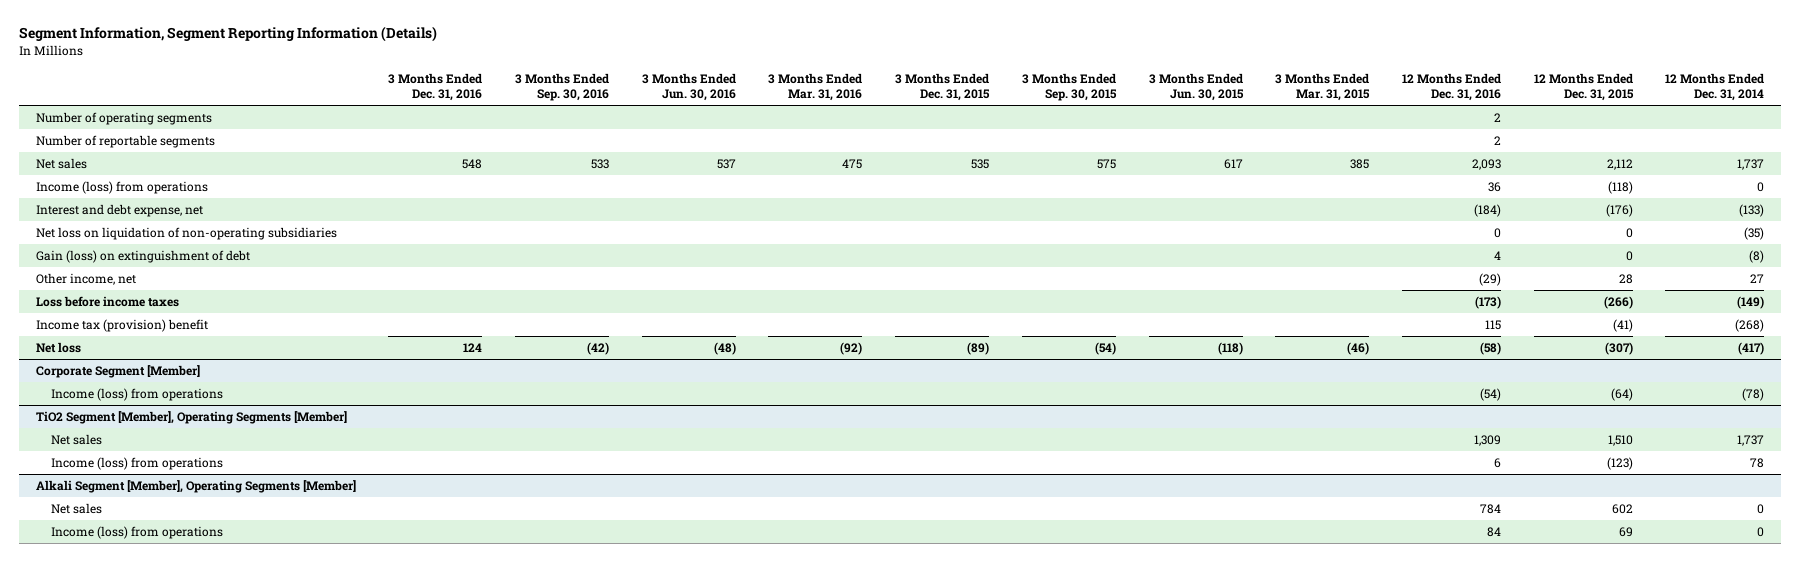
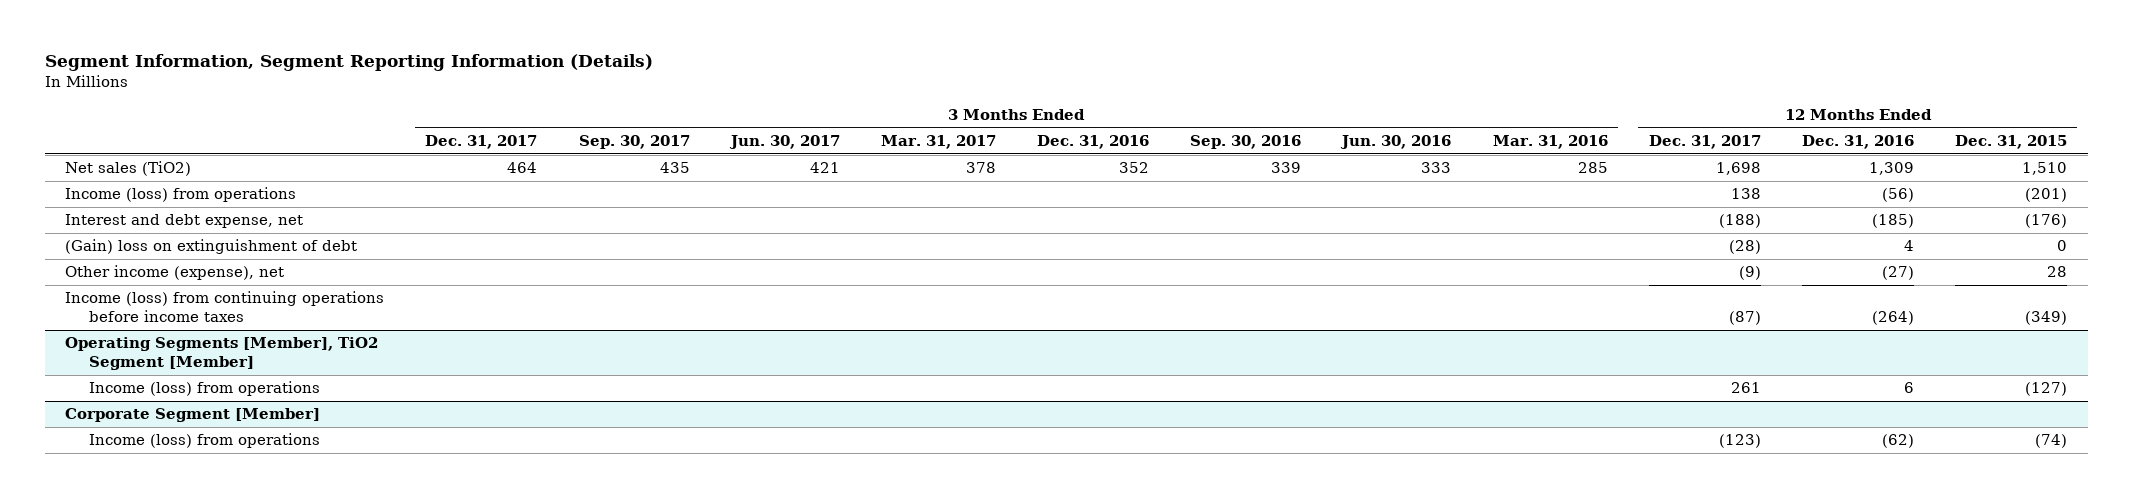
- | 3 Months Ended Dec. 31, 2016 | 3 Months Ended Sep. 30, 2016 | 3 Months Ended Jun. 30, 2016 | 3 Months Ended Mar. 31, 2016 | 3 Months Ended Dec. 31, 2015 | 3 Months Ended Sep. 30, 2015 | 3 Months Ended Jun. 30, 2015 | 3 Months Ended Mar. 31, 2015 | 12 Months Ended Dec. 31, 2016 | 12 Months Ended Dec. 31, 2015 | 12 Months Ended Dec. 31, 2014
+ | 3 Months Ended Dec. 31, 2017 | 3 Months Ended Sep. 30, 2017 | 3 Months Ended Jun. 30, 2017 | 3 Months Ended Mar. 31, 2017 | 3 Months Ended Dec. 31, 2016 | 3 Months Ended Sep. 30, 2016 | 3 Months Ended Jun. 30, 2016 | 3 Months Ended Mar. 31, 2016 | 12 Months Ended Dec. 31, 2017 | 12 Months Ended Dec. 31, 2016 | 12 Months Ended Dec. 31, 2015
- Number of operating segments | | | | | | | | | 2 | |
- Number of reportable segments | | | | | | | | | 2 | |
- Net sales | 548 | 533 | 537 | 475 | 535 | 575 | 617 | 385 | 2,093 | 2,112 | 1,737
- Income (loss) from operations | | | | | | | | | 36 | (118) | 0
- Interest and debt expense, net | | | | | | | | | (184) | (176) | (133)
- Net loss on liquidation of non-operating subsidiaries | | | | | | | | | 0 | 0 | (35)
- Gain (loss) on extinguishment of debt | | | | | | | | | 4 | 0 | (8)
- Other income, net | | | | | | | | | (29) | 28 | 27
- Loss before income taxes | | | | | | | | | (173) | (266) | (149)
- Income tax (provision) benefit | | | | | | | | | 115 | (41) | (268)
- Net loss | 124 | (42) | (48) | (92) | (89) | (54) | (118) | (46) | (58) | (307) | (417)
+ Net sales (TiO2) | 464 | 435 | 421 | 378 | 352 | 339 | 333 | 285 | 1,698 | 1,309 | 1,510
+ Income (loss) from operations | | | | | | | | | 138 | (56) | (201)
+ Interest and debt expense, net | | | | | | | | | (188) | (185) | (176)
+ (Gain) loss on extinguishment of debt | | | | | | | | | (28) | 4 | 0
+ Other income (expense), net | | | | | | | | | (9) | (27) | 28
+ Income (loss) from continuing operations before income taxes | | | | | | | | | (87) | (264) | (349)
+ Operating Segments [Member], TiO2 Segment [Member]
+ Income (loss) from operations | | | | | | | | | 261 | 6 | (127)
@ Corporate Segment [Member]
- Income (loss) from operations | | | | | | | | | (54) | (64) | (78)
- TiO2 Segment [Member], Operating Segments [Member]
- Net sales | | | | | | | | | 1,309 | 1,510 | 1,737
- Income (loss) from operations | | | | | | | | | 6 | (123) | 78
- Alkali Segment [Member], Operating Segments [Member]
- Net sales | | | | | | | | | 784 | 602 | 0
- Income (loss) from operations | | | | | | | | | 84 | 69 | 0
@ Corporate Segment [Member]
+ Income (loss) from operations | | | | | | | | | (123) | (62) | (74)

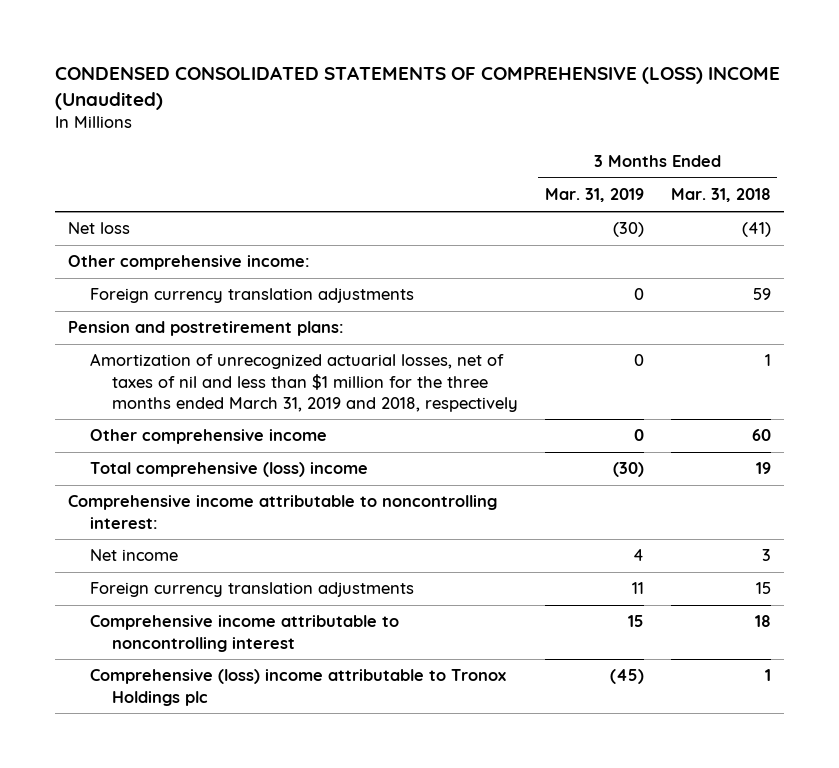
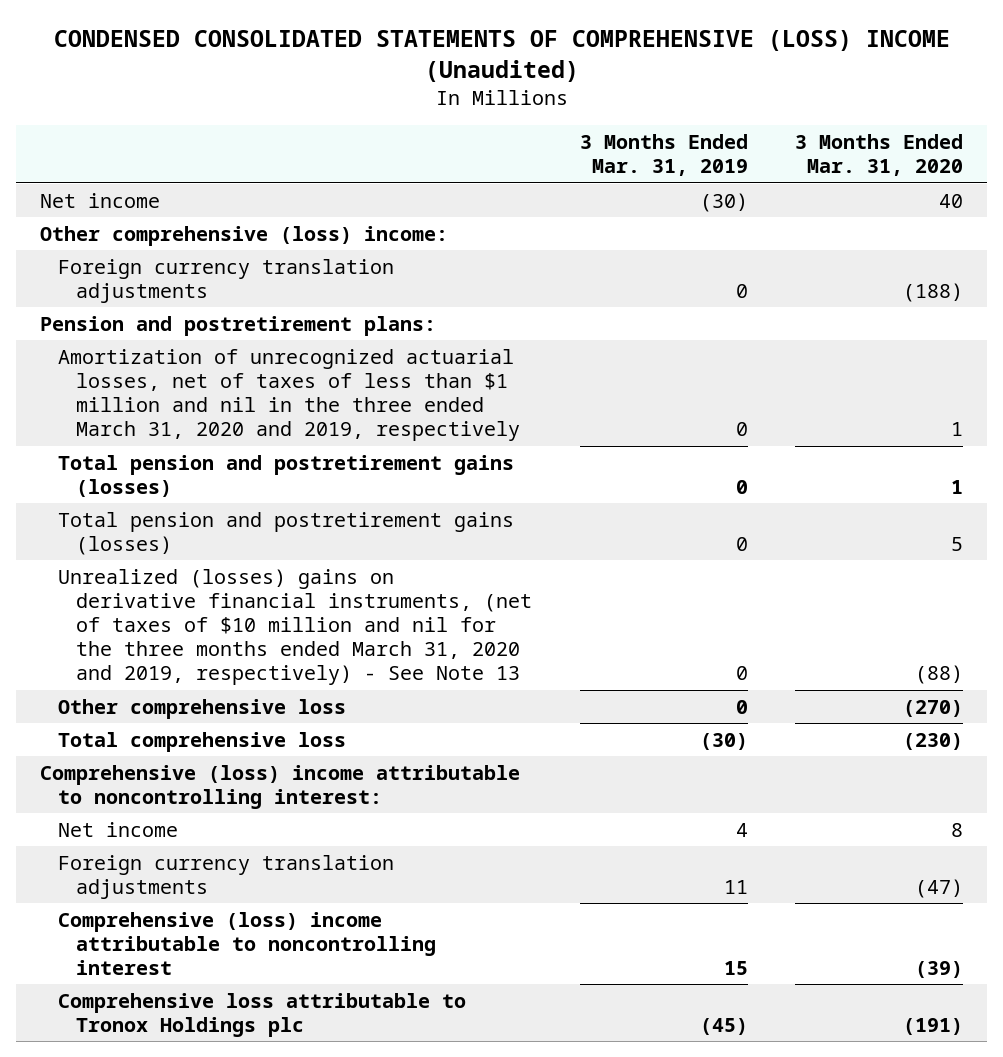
- | 3 Months Ended Mar. 31, 2019 | 3 Months Ended Mar. 31, 2018
+ | 3 Months Ended Mar. 31, 2019 | 3 Months Ended Mar. 31, 2020
- Net loss | (30) | (41)
- Other comprehensive income:
+ Net income | (30) | 40
+ Other comprehensive (loss) income:
- Amortization of unrecognized actuarial losses, net of taxes of nil and less than $1 million for the three months ended March 31, 2019 and 2018, respectively | 0 | 1
- Other comprehensive income | 0 | 60
- Total comprehensive (loss) income | (30) | 19
- Comprehensive income attributable to noncontrolling interest:
+ Amortization of unrecognized actuarial losses, net of taxes of less than $1 million and nil in the three ended March 31, 2020 and 2019, respectively | 0 | 1
+ Total pension and postretirement gains (losses) | 0 | 1
+ Total pension and postretirement gains (losses) | 0 | 5
+ Unrealized (losses) gains on derivative financial instruments, (net of taxes of $10 million and nil for the three months ended March 31, 2020 and 2019, respectively) - See Note 13 | 0 | (88)
+ Other comprehensive loss | 0 | (270)
+ Total comprehensive loss | (30) | (230)
+ Comprehensive (loss) income attributable to noncontrolling interest:
- Comprehensive income attributable to noncontrolling interest | 15 | 18
- Comprehensive (loss) income attributable to Tronox Holdings plc | (45) | 1
+ Comprehensive (loss) income attributable to noncontrolling interest | 15 | (39)
+ Comprehensive loss attributable to Tronox Holdings plc | (45) | (191)

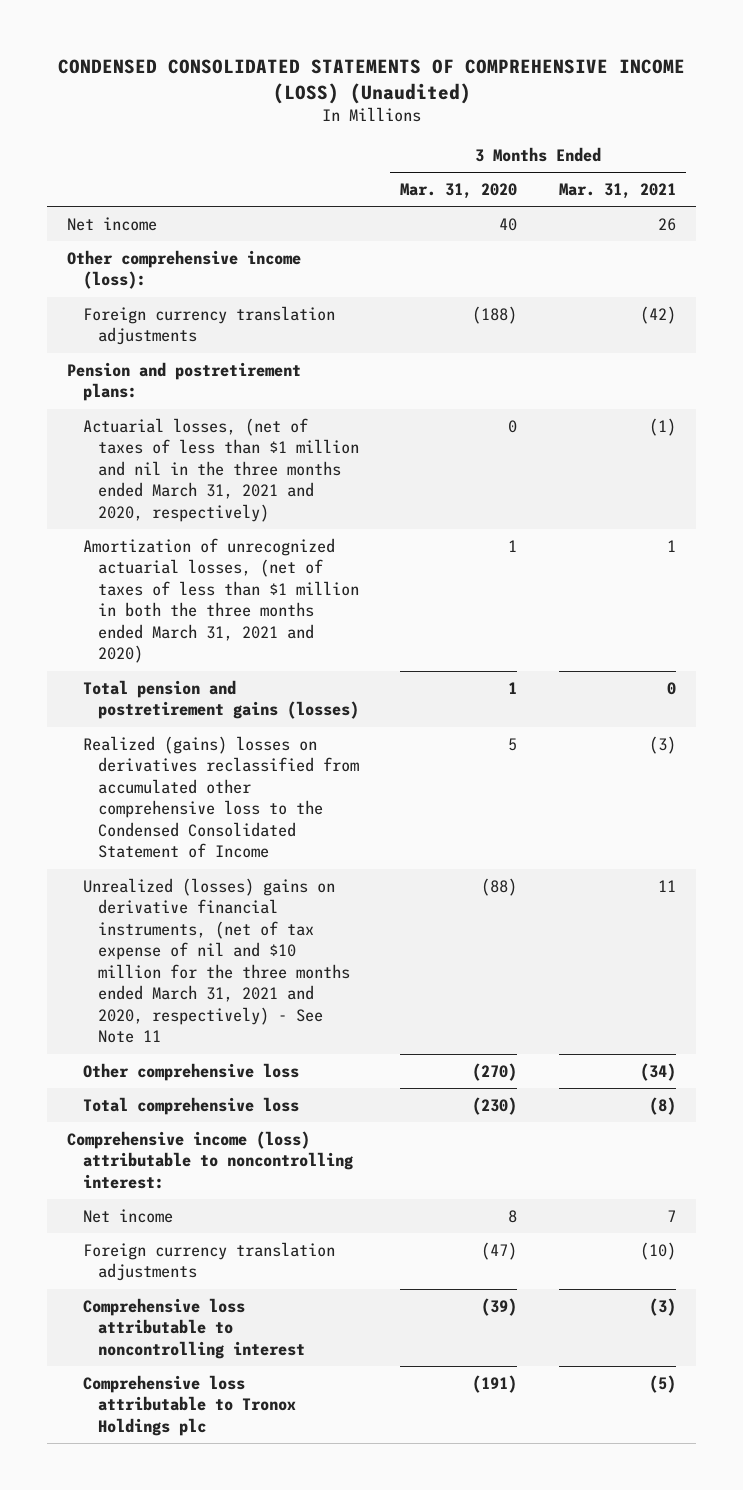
- CONDENSED CONSOLIDATED STATEMENTS OF COMPREHENSIVE (LOSS) INCOME (Unaudited)
+ CONDENSED CONSOLIDATED STATEMENTS OF COMPREHENSIVE INCOME (LOSS) (Unaudited)
- | 3 Months Ended Mar. 31, 2019 | 3 Months Ended Mar. 31, 2020
+ | 3 Months Ended Mar. 31, 2020 | 3 Months Ended Mar. 31, 2021
- Other comprehensive (loss) income:
+ Other comprehensive income (loss):
- Amortization of unrecognized actuarial losses, net of taxes of less than $1 million and nil in the three ended March 31, 2020 and 2019, respectively | 0 | 1
+ Actuarial losses, (net of taxes of less than $1 million and nil in the three months ended March 31, 2021 and 2020, respectively) | 0 | (1)
+ Amortization of unrecognized actuarial losses, (net of taxes of less than $1 million in both the three months ended March 31, 2021 and 2020) | 1 | 1
- Total pension and postretirement gains (losses) | 0 | 5
- Unrealized (losses) gains on derivative financial instruments, (net of taxes of $10 million and nil for the three months ended March 31, 2020 and 2019, respectively) - See Note 13 | 0 | (88)
+ Realized (gains) losses on derivatives reclassified from accumulated other comprehensive loss to the Condensed Consolidated Statement of Income | 5 | (3)
+ Unrealized (losses) gains on derivative financial instruments, (net of tax expense of nil and $10 million for the three months ended March 31, 2021 and 2020, respectively) - See Note 11 | (88) | 11
- Comprehensive (loss) income attributable to noncontrolling interest:
+ Comprehensive income (loss) attributable to noncontrolling interest:
- Comprehensive (loss) income attributable to noncontrolling interest | 15 | (39)
+ Comprehensive loss attributable to noncontrolling interest | (39) | (3)

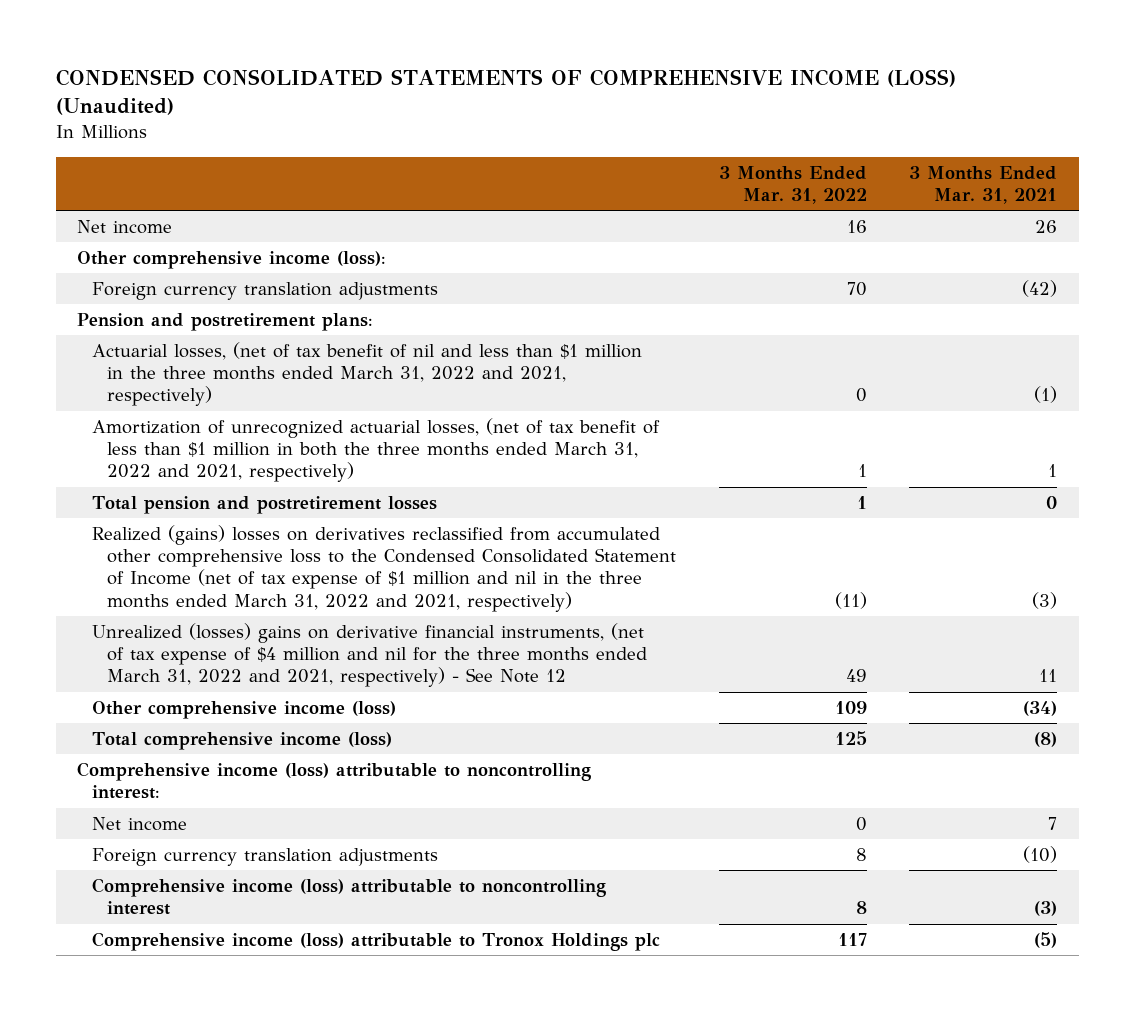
- | 3 Months Ended Mar. 31, 2020 | 3 Months Ended Mar. 31, 2021
+ | 3 Months Ended Mar. 31, 2022 | 3 Months Ended Mar. 31, 2021
- Actuarial losses, (net of taxes of less than $1 million and nil in the three months ended March 31, 2021 and 2020, respectively) | 0 | (1)
- Amortization of unrecognized actuarial losses, (net of taxes of less than $1 million in both the three months ended March 31, 2021 and 2020) | 1 | 1
- Total pension and postretirement gains (losses) | 1 | 0
- Realized (gains) losses on derivatives reclassified from accumulated other comprehensive loss to the Condensed Consolidated Statement of Income | 5 | (3)
- Unrealized (losses) gains on derivative financial instruments, (net of tax expense of nil and $10 million for the three months ended March 31, 2021 and 2020, respectively) - See Note 11 | (88) | 11
- Other comprehensive loss | (270) | (34)
- Total comprehensive loss | (230) | (8)
+ Actuarial losses, (net of tax benefit of nil and less than $1 million in the three months ended March 31, 2022 and 2021, respectively) | 0 | (1)
+ Amortization of unrecognized actuarial losses, (net of tax benefit of less than $1 million in both the three months ended March 31, 2022 and 2021, respectively) | 1 | 1
+ Total pension and postretirement losses | 1 | 0
+ Realized (gains) losses on derivatives reclassified from accumulated other comprehensive loss to the Condensed Consolidated Statement of Income (net of tax expense of $1 million and nil in the three months ended March 31, 2022 and 2021, respectively) | (11) | (3)
+ Unrealized (losses) gains on derivative financial instruments, (net of tax expense of $4 million and nil for the three months ended March 31, 2022 and 2021, respectively) - See Note 12 | 49 | 11
+ Other comprehensive income (loss) | 109 | (34)
+ Total comprehensive income (loss) | 125 | (8)
- Comprehensive loss attributable to noncontrolling interest | (39) | (3)
- Comprehensive loss attributable to Tronox Holdings plc | (191) | (5)
+ Comprehensive income (loss) attributable to noncontrolling interest | 8 | (3)
+ Comprehensive income (loss) attributable to Tronox Holdings plc | 117 | (5)

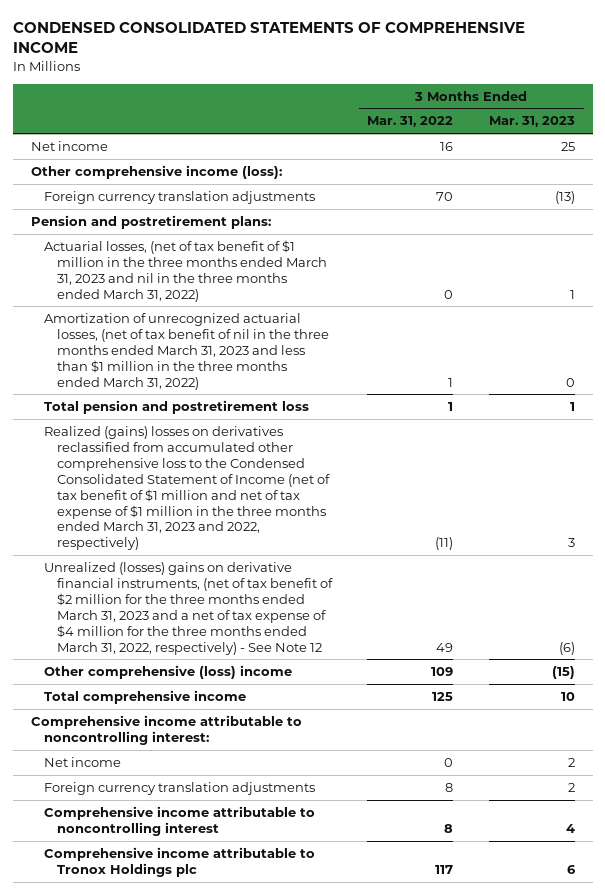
- CONDENSED CONSOLIDATED STATEMENTS OF COMPREHENSIVE INCOME (LOSS) (Unaudited)
+ CONDENSED CONSOLIDATED STATEMENTS OF COMPREHENSIVE INCOME
- | 3 Months Ended Mar. 31, 2022 | 3 Months Ended Mar. 31, 2021
+ | 3 Months Ended Mar. 31, 2022 | 3 Months Ended Mar. 31, 2023
- Actuarial losses, (net of tax benefit of nil and less than $1 million in the three months ended March 31, 2022 and 2021, respectively) | 0 | (1)
- Amortization of unrecognized actuarial losses, (net of tax benefit of less than $1 million in both the three months ended March 31, 2022 and 2021, respectively) | 1 | 1
- Total pension and postretirement losses | 1 | 0
- Realized (gains) losses on derivatives reclassified from accumulated other comprehensive loss to the Condensed Consolidated Statement of Income (net of tax expense of $1 million and nil in the three months ended March 31, 2022 and 2021, respectively) | (11) | (3)
- Unrealized (losses) gains on derivative financial instruments, (net of tax expense of $4 million and nil for the three months ended March 31, 2022 and 2021, respectively) - See Note 12 | 49 | 11
- Other comprehensive income (loss) | 109 | (34)
- Total comprehensive income (loss) | 125 | (8)
- Comprehensive income (loss) attributable to noncontrolling interest:
+ Actuarial losses, (net of tax benefit of $1 million in the three months ended March 31, 2023 and nil in the three months ended March 31, 2022) | 0 | 1
+ Amortization of unrecognized actuarial losses, (net of tax benefit of nil in the three months ended March 31, 2023 and less than $1 million in the three months ended March 31, 2022) | 1 | 0
+ Total pension and postretirement loss | 1 | 1
+ Realized (gains) losses on derivatives reclassified from accumulated other comprehensive loss to the Condensed Consolidated Statement of Income (net of tax benefit of $1 million and net of tax expense of $1 million in the three months ended March 31, 2023 and 2022, respectively) | (11) | 3
+ Unrealized (losses) gains on derivative financial instruments, (net of tax benefit of $2 million for the three months ended March 31, 2023 and a net of tax expense of $4 million for the three months ended March 31, 2022, respectively) - See Note 12 | 49 | (6)
+ Other comprehensive (loss) income | 109 | (15)
+ Total comprehensive income | 125 | 10
+ Comprehensive income attributable to noncontrolling interest:
- Comprehensive income (loss) attributable to noncontrolling interest | 8 | (3)
- Comprehensive income (loss) attributable to Tronox Holdings plc | 117 | (5)
+ Comprehensive income attributable to noncontrolling interest | 8 | 4
+ Comprehensive income attributable to Tronox Holdings plc | 117 | 6

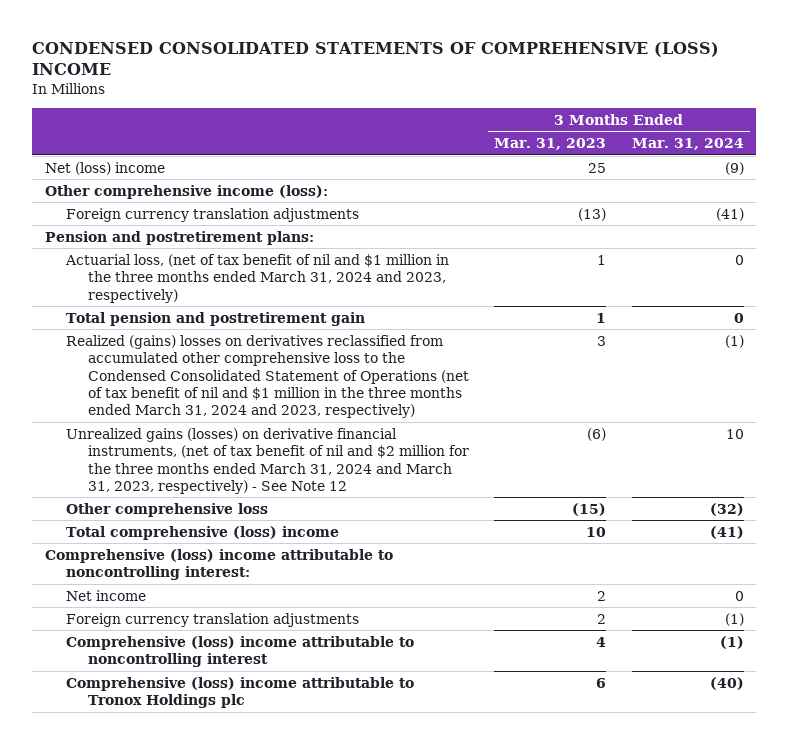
- CONDENSED CONSOLIDATED STATEMENTS OF COMPREHENSIVE INCOME
+ CONDENSED CONSOLIDATED STATEMENTS OF COMPREHENSIVE (LOSS) INCOME
- | 3 Months Ended Mar. 31, 2022 | 3 Months Ended Mar. 31, 2023
+ | 3 Months Ended Mar. 31, 2023 | 3 Months Ended Mar. 31, 2024
- Net income | 16 | 25
+ Net (loss) income | 25 | (9)
- Actuarial losses, (net of tax benefit of $1 million in the three months ended March 31, 2023 and nil in the three months ended March 31, 2022) | 0 | 1
- Amortization of unrecognized actuarial losses, (net of tax benefit of nil in the three months ended March 31, 2023 and less than $1 million in the three months ended March 31, 2022) | 1 | 0
- Total pension and postretirement loss | 1 | 1
- Realized (gains) losses on derivatives reclassified from accumulated other comprehensive loss to the Condensed Consolidated Statement of Income (net of tax benefit of $1 million and net of tax expense of $1 million in the three months ended March 31, 2023 and 2022, respectively) | (11) | 3
- Unrealized (losses) gains on derivative financial instruments, (net of tax benefit of $2 million for the three months ended March 31, 2023 and a net of tax expense of $4 million for the three months ended March 31, 2022, respectively) - See Note 12 | 49 | (6)
- Other comprehensive (loss) income | 109 | (15)
- Total comprehensive income | 125 | 10
- Comprehensive income attributable to noncontrolling interest:
+ Actuarial loss, (net of tax benefit of nil and $1 million in the three months ended March 31, 2024 and 2023, respectively) | 1 | 0
+ Total pension and postretirement gain | 1 | 0
+ Realized (gains) losses on derivatives reclassified from accumulated other comprehensive loss to the Condensed Consolidated Statement of Operations (net of tax benefit of nil and $1 million in the three months ended March 31, 2024 and 2023, respectively) | 3 | (1)
+ Unrealized gains (losses) on derivative financial instruments, (net of tax benefit of nil and $2 million for the three months ended March 31, 2024 and March 31, 2023, respectively) - See Note 12 | (6) | 10
+ Other comprehensive loss | (15) | (32)
+ Total comprehensive (loss) income | 10 | (41)
+ Comprehensive (loss) income attributable to noncontrolling interest:
- Comprehensive income attributable to noncontrolling interest | 8 | 4
- Comprehensive income attributable to Tronox Holdings plc | 117 | 6
+ Comprehensive (loss) income attributable to noncontrolling interest | 4 | (1)
+ Comprehensive (loss) income attributable to Tronox Holdings plc | 6 | (40)

